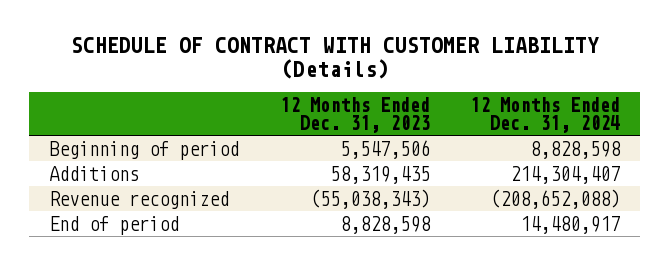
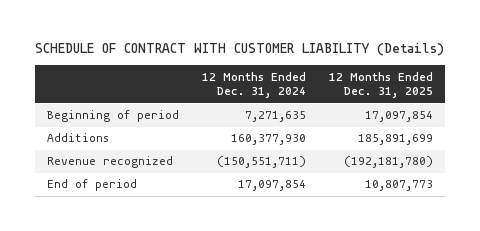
- | 12 Months Ended Dec. 31, 2023 | 12 Months Ended Dec. 31, 2024
+ | 12 Months Ended Dec. 31, 2024 | 12 Months Ended Dec. 31, 2025
- Beginning of period | 5,547,506 | 8,828,598
- Additions | 58,319,435 | 214,304,407
- Revenue recognized | (55,038,343) | (208,652,088)
- End of period | 8,828,598 | 14,480,917
+ Beginning of period | 7,271,635 | 17,097,854
+ Additions | 160,377,930 | 185,891,699
+ Revenue recognized | (150,551,711) | (192,181,780)
+ End of period | 17,097,854 | 10,807,773

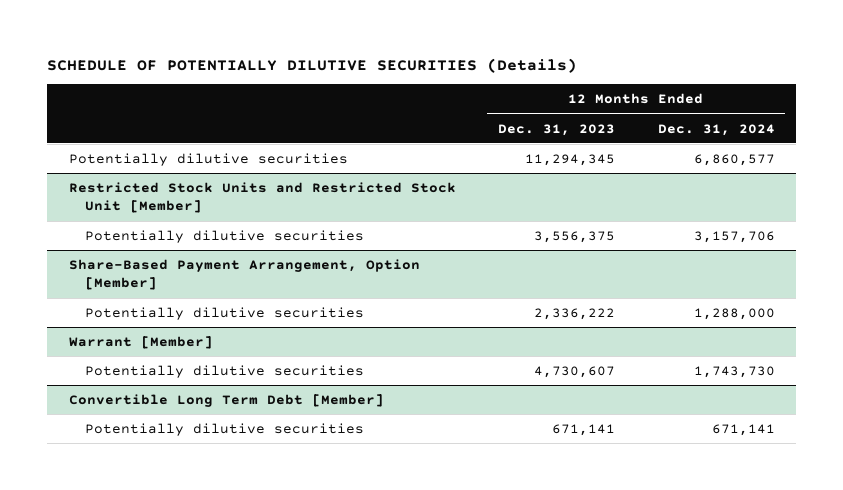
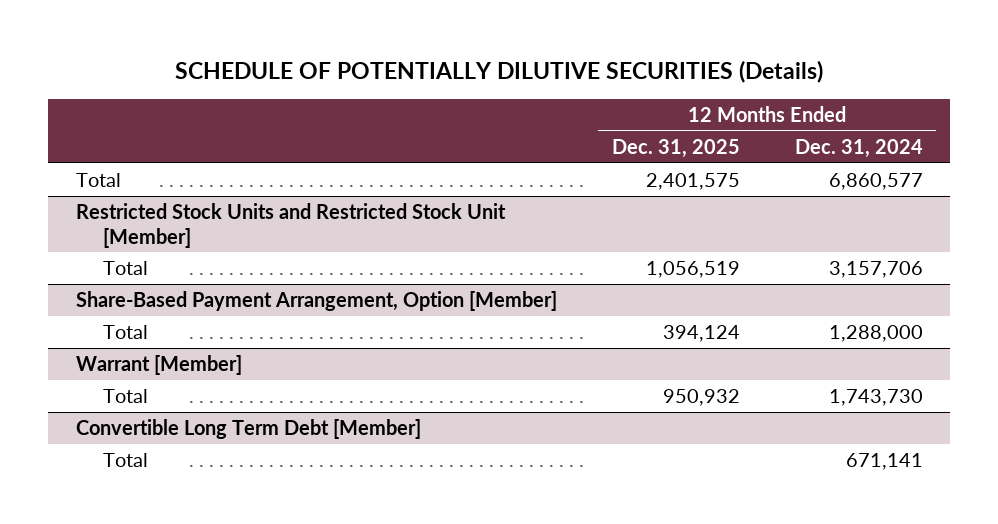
- | 12 Months Ended Dec. 31, 2023 | 12 Months Ended Dec. 31, 2024
+ | 12 Months Ended Dec. 31, 2025 | 12 Months Ended Dec. 31, 2024
- Potentially dilutive securities | 11,294,345 | 6,860,577
+ Total | 2,401,575 | 6,860,577
@ Restricted Stock Units and Restricted Stock Unit [Member]
- Potentially dilutive securities | 3,556,375 | 3,157,706
+ Total | 1,056,519 | 3,157,706
@ Share-Based Payment Arrangement, Option [Member]
- Potentially dilutive securities | 2,336,222 | 1,288,000
+ Total | 394,124 | 1,288,000
@ Warrant [Member]
- Potentially dilutive securities | 4,730,607 | 1,743,730
+ Total | 950,932 | 1,743,730
@ Convertible Long Term Debt [Member]
- Potentially dilutive securities | 671,141 | 671,141
+ Total | | 671,141

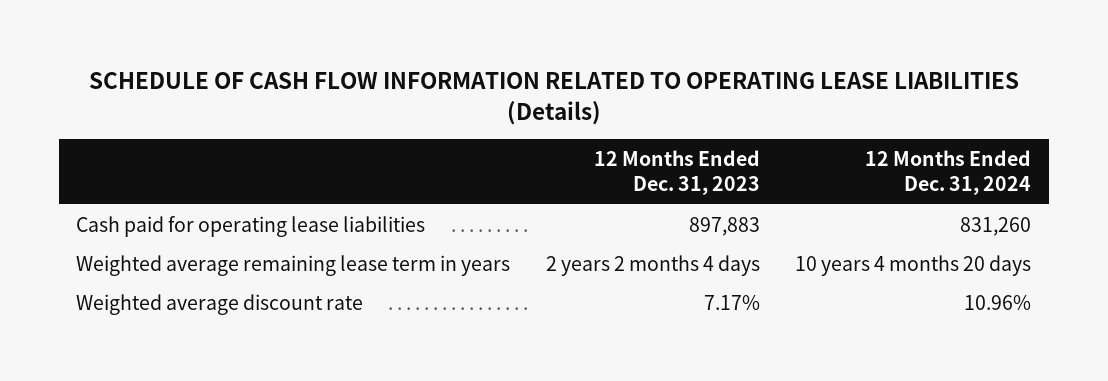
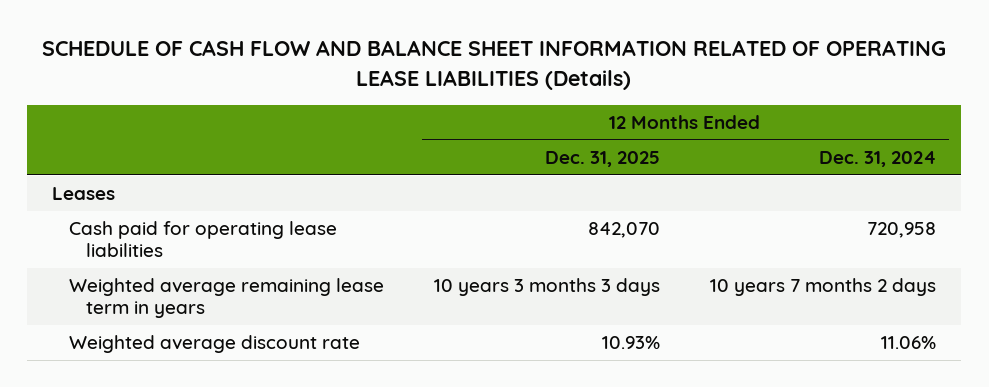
- SCHEDULE OF CASH FLOW INFORMATION RELATED TO OPERATING LEASE LIABILITIES (Details)
+ SCHEDULE OF CASH FLOW AND BALANCE SHEET INFORMATION RELATED OF OPERATING LEASE LIABILITIES (Details)
- | 12 Months Ended Dec. 31, 2023 | 12 Months Ended Dec. 31, 2024
+ | 12 Months Ended Dec. 31, 2025 | 12 Months Ended Dec. 31, 2024
- Cash paid for operating lease liabilities | 897,883 | 831,260
- Weighted average remaining lease term in years | 2 years 2 months 4 days | 10 years 4 months 20 days
- Weighted average discount rate | 7.17% | 10.96%
+ Leases
+ Cash paid for operating lease liabilities | 842,070 | 720,958
+ Weighted average remaining lease term in years | 10 years 3 months 3 days | 10 years 7 months 2 days
+ Weighted average discount rate | 10.93% | 11.06%

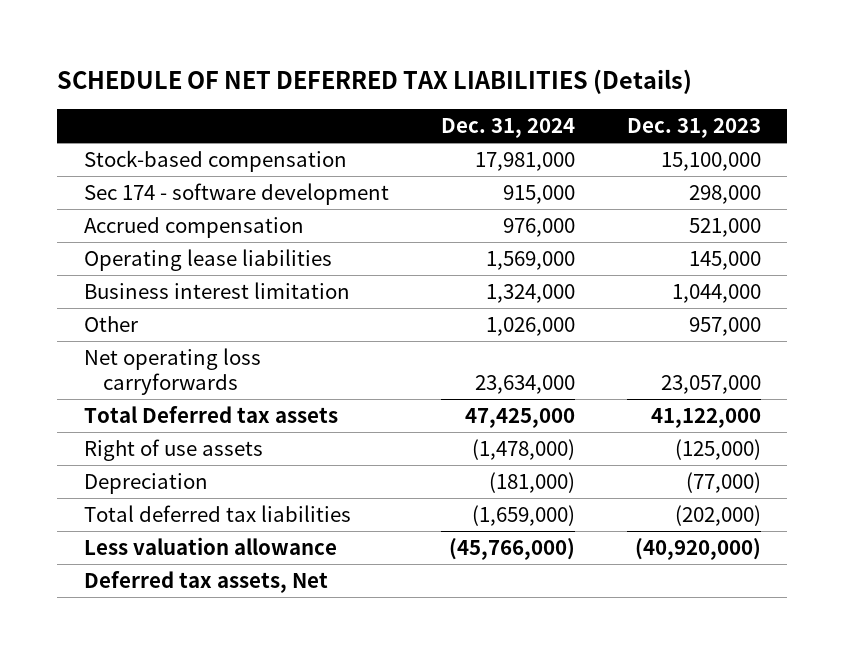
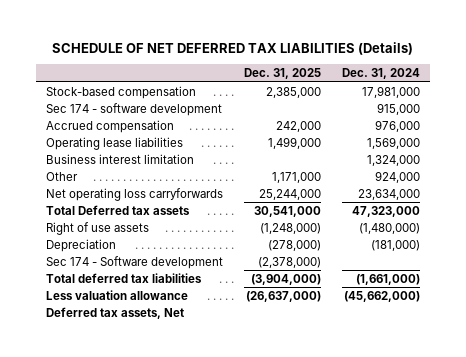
- | Dec. 31, 2024 | Dec. 31, 2023
+ | Dec. 31, 2025 | Dec. 31, 2024
- Other | 1,026,000 | 957,000
+ Other | 1,171,000 | 924,000
- Total Deferred tax assets | 47,425,000 | 41,122,000
- Right of use assets | (1,478,000) | (125,000)
+ Total Deferred tax assets | 30,541,000 | 47,323,000
+ Right of use assets | (1,248,000) | (1,480,000)
- Total deferred tax liabilities | (1,659,000) | (202,000)
- Less valuation allowance | (45,766,000) | (40,920,000)
+ Sec 174 - Software development | (2,378,000) |
+ Total deferred tax liabilities | (3,904,000) | (1,661,000)
+ Less valuation allowance | (26,637,000) | (45,662,000)

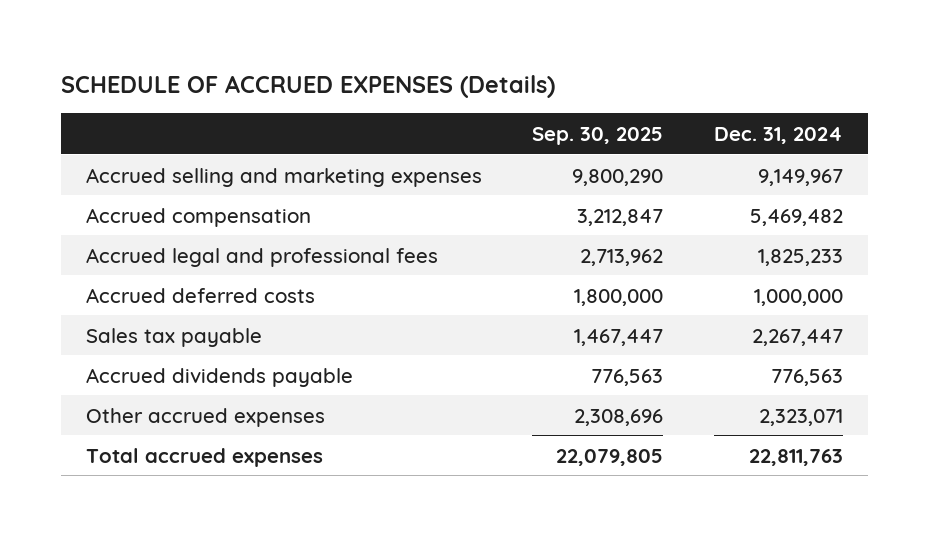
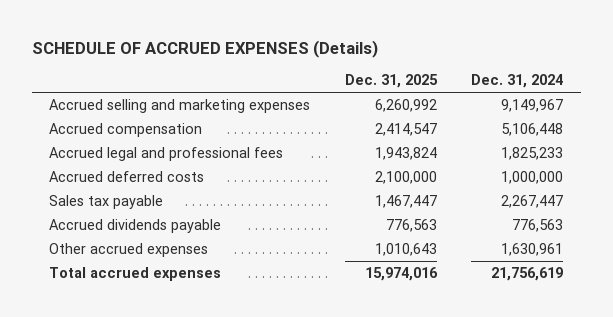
- | Sep. 30, 2025 | Dec. 31, 2024
+ | Dec. 31, 2025 | Dec. 31, 2024
- Accrued compensation | 3,212,847 | 5,469,482
+ Accrued compensation | 2,414,547 | 5,106,448
- Other accrued expenses | 2,308,696 | 2,323,071
- Total accrued expenses | 22,079,805 | 22,811,763
+ Other accrued expenses | 1,010,643 | 1,630,961
+ Total accrued expenses | 15,974,016 | 21,756,619

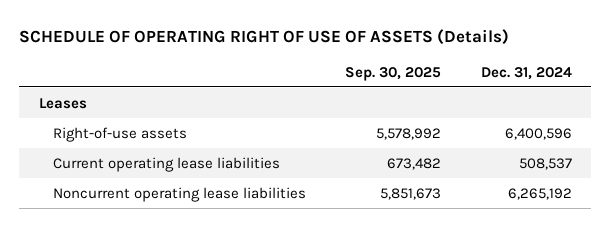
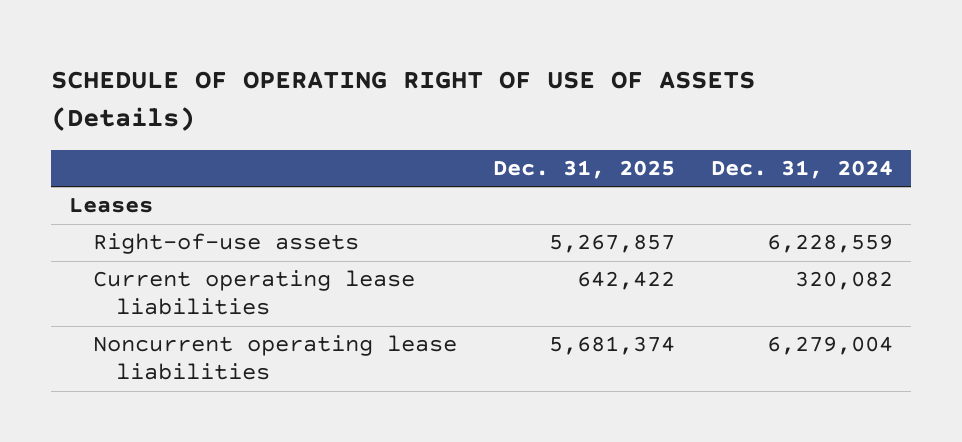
- | Sep. 30, 2025 | Dec. 31, 2024
+ | Dec. 31, 2025 | Dec. 31, 2024
- Right-of-use assets | 5,578,992 | 6,400,596
- Current operating lease liabilities | 673,482 | 508,537
- Noncurrent operating lease liabilities | 5,851,673 | 6,265,192
+ Right-of-use assets | 5,267,857 | 6,228,559
+ Current operating lease liabilities | 642,422 | 320,082
+ Noncurrent operating lease liabilities | 5,681,374 | 6,279,004

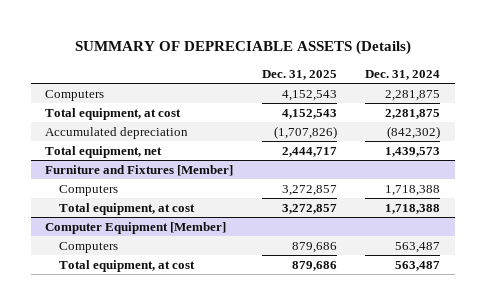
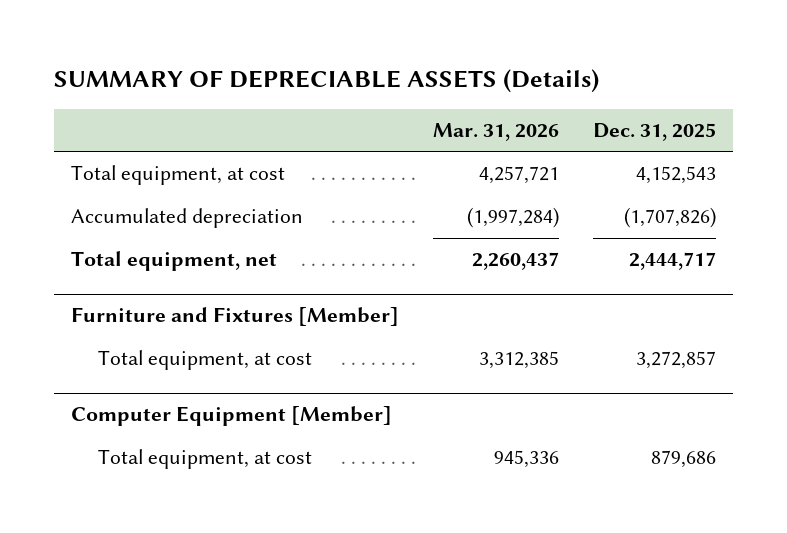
- | Dec. 31, 2025 | Dec. 31, 2024
+ | Mar. 31, 2026 | Dec. 31, 2025
- Computers | 4,152,543 | 2,281,875
@ Furniture and Fixtures [Member]
- Computers | 3,272,857 | 1,718,388
@ Computer Equipment [Member]
- Computers | 879,686 | 563,487

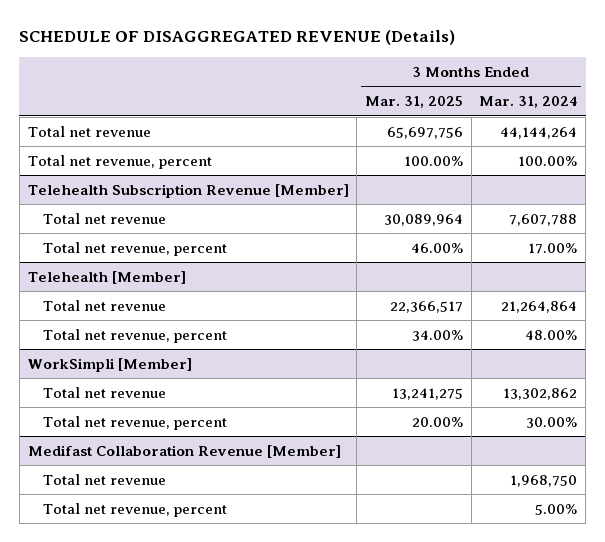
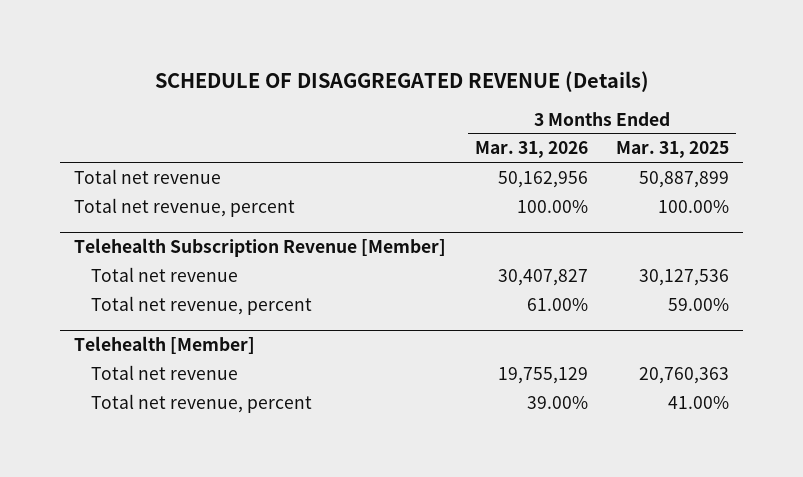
- | 3 Months Ended Mar. 31, 2025 | 3 Months Ended Mar. 31, 2024
+ | 3 Months Ended Mar. 31, 2026 | 3 Months Ended Mar. 31, 2025
- Total net revenue | 65,697,756 | 44,144,264
+ Total net revenue | 50,162,956 | 50,887,899
@ Telehealth Subscription Revenue [Member]
- Total net revenue | 30,089,964 | 7,607,788
- Total net revenue, percent | 46.00% | 17.00%
+ Total net revenue | 30,407,827 | 30,127,536
+ Total net revenue, percent | 61.00% | 59.00%
@ Telehealth [Member]
- Total net revenue | 22,366,517 | 21,264,864
- Total net revenue, percent | 34.00% | 48.00%
- WorkSimpli [Member]
- Total net revenue | 13,241,275 | 13,302,862
- Total net revenue, percent | 20.00% | 30.00%
- Medifast Collaboration Revenue [Member]
- Total net revenue | | 1,968,750
- Total net revenue, percent | | 5.00%
@ Telehealth [Member]
+ Total net revenue | 19,755,129 | 20,760,363
+ Total net revenue, percent | 39.00% | 41.00%

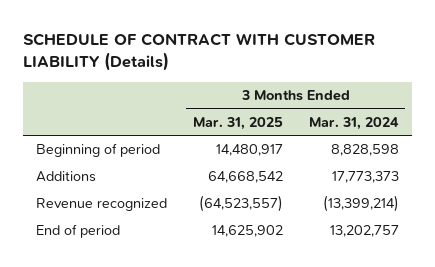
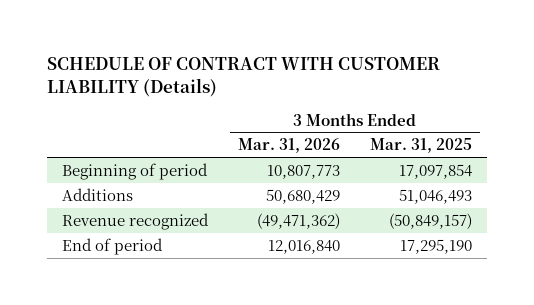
- | 3 Months Ended Mar. 31, 2025 | 3 Months Ended Mar. 31, 2024
+ | 3 Months Ended Mar. 31, 2026 | 3 Months Ended Mar. 31, 2025
- Beginning of period | 14,480,917 | 8,828,598
- Additions | 64,668,542 | 17,773,373
- Revenue recognized | (64,523,557) | (13,399,214)
- End of period | 14,625,902 | 13,202,757
+ Beginning of period | 10,807,773 | 17,097,854
+ Additions | 50,680,429 | 51,046,493
+ Revenue recognized | (49,471,362) | (50,849,157)
+ End of period | 12,016,840 | 17,295,190

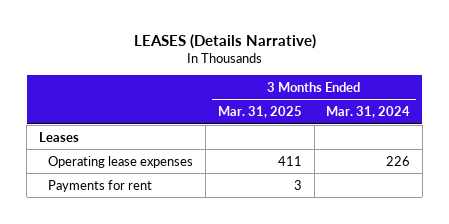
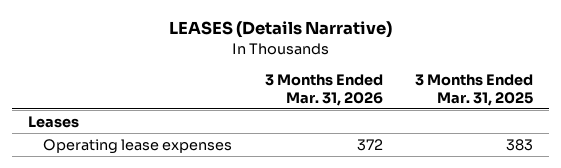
- | 3 Months Ended Mar. 31, 2025 | 3 Months Ended Mar. 31, 2024
+ | 3 Months Ended Mar. 31, 2026 | 3 Months Ended Mar. 31, 2025
- Operating lease expenses | 411 | 226
- Payments for rent | 3 |
+ Operating lease expenses | 372 | 383

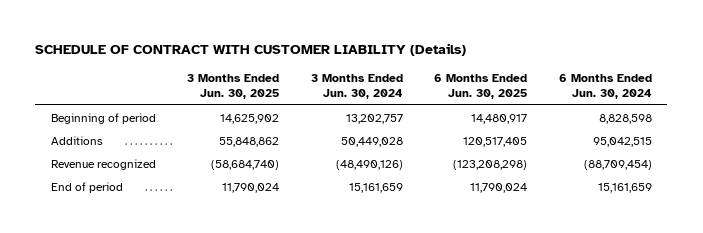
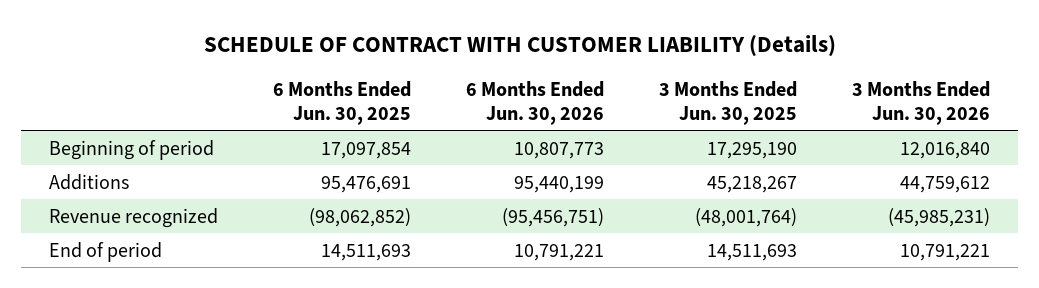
- | 3 Months Ended Jun. 30, 2025 | 3 Months Ended Jun. 30, 2024 | 6 Months Ended Jun. 30, 2025 | 6 Months Ended Jun. 30, 2024
+ | 6 Months Ended Jun. 30, 2025 | 6 Months Ended Jun. 30, 2026 | 3 Months Ended Jun. 30, 2025 | 3 Months Ended Jun. 30, 2026
- Beginning of period | 14,625,902 | 13,202,757 | 14,480,917 | 8,828,598
- Additions | 55,848,862 | 50,449,028 | 120,517,405 | 95,042,515
- Revenue recognized | (58,684,740) | (48,490,126) | (123,208,298) | (88,709,454)
- End of period | 11,790,024 | 15,161,659 | 11,790,024 | 15,161,659
+ Beginning of period | 17,097,854 | 10,807,773 | 17,295,190 | 12,016,840
+ Additions | 95,476,691 | 95,440,199 | 45,218,267 | 44,759,612
+ Revenue recognized | (98,062,852) | (95,456,751) | (48,001,764) | (45,985,231)
+ End of period | 14,511,693 | 10,791,221 | 14,511,693 | 10,791,221

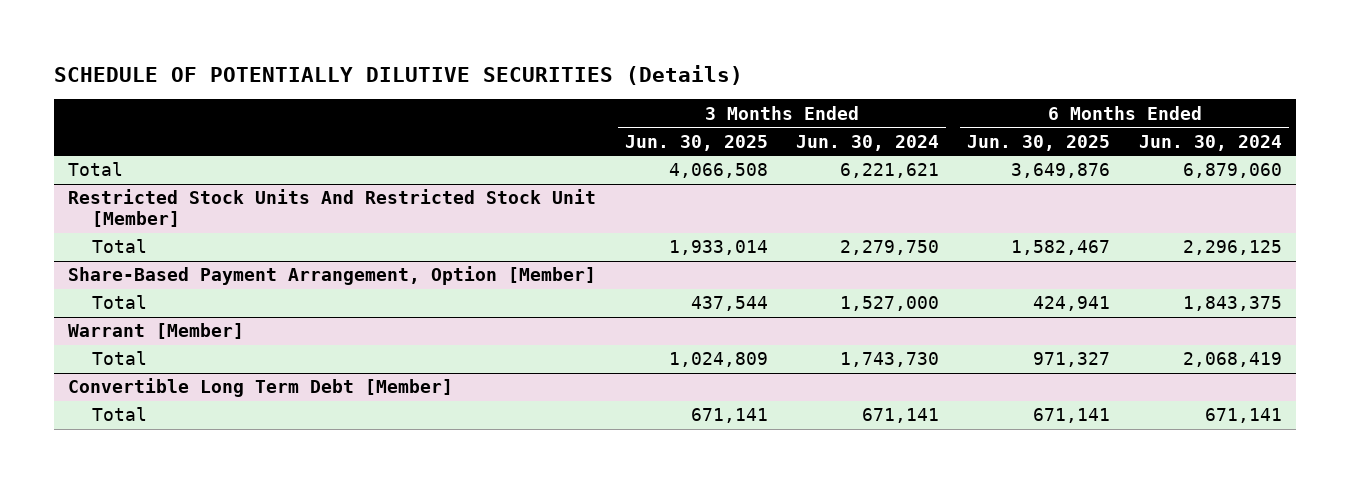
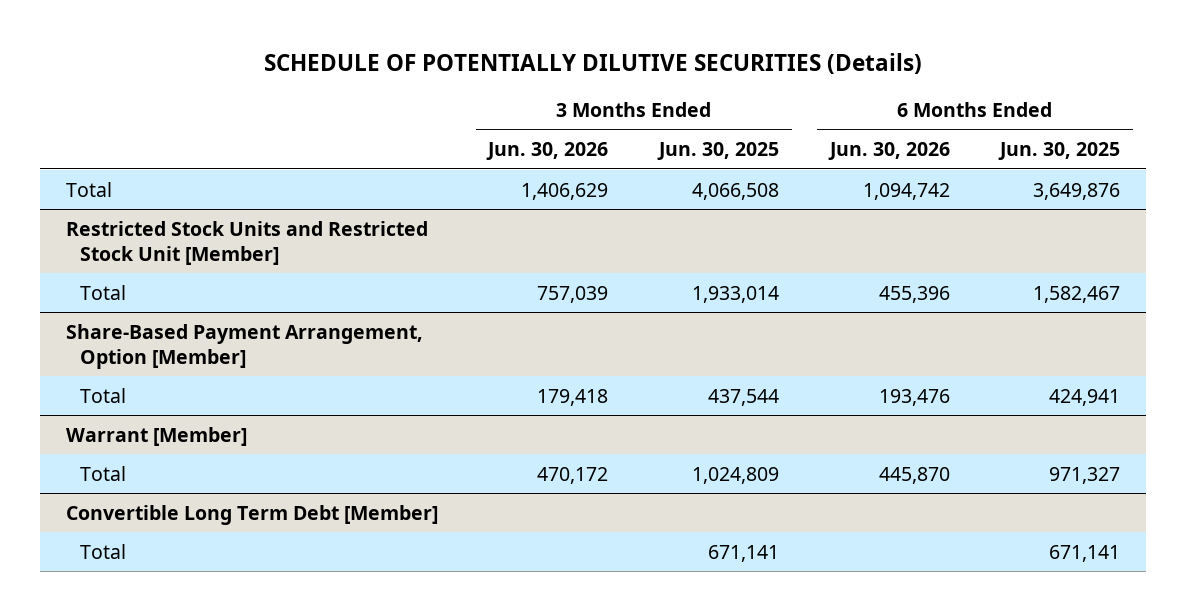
- | 3 Months Ended Jun. 30, 2025 | 3 Months Ended Jun. 30, 2024 | 6 Months Ended Jun. 30, 2025 | 6 Months Ended Jun. 30, 2024
+ | 3 Months Ended Jun. 30, 2026 | 3 Months Ended Jun. 30, 2025 | 6 Months Ended Jun. 30, 2026 | 6 Months Ended Jun. 30, 2025
- Restricted Stock Units And Restricted Stock Unit [Member]
+ Restricted Stock Units and Restricted Stock Unit [Member]

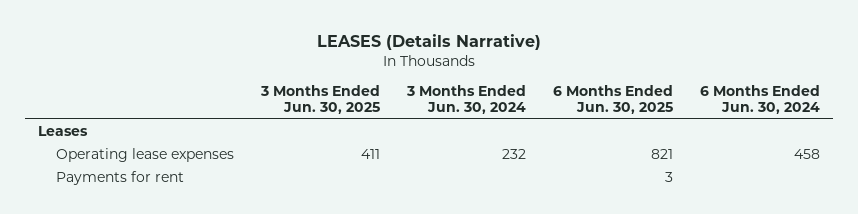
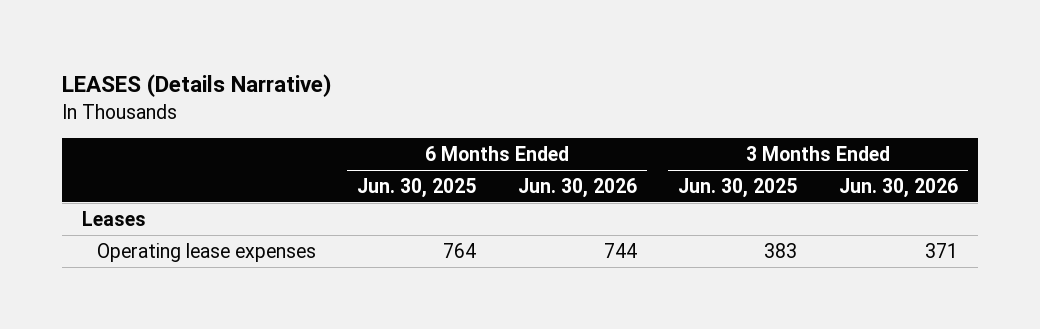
- | 3 Months Ended Jun. 30, 2025 | 3 Months Ended Jun. 30, 2024 | 6 Months Ended Jun. 30, 2025 | 6 Months Ended Jun. 30, 2024
+ | 6 Months Ended Jun. 30, 2025 | 6 Months Ended Jun. 30, 2026 | 3 Months Ended Jun. 30, 2025 | 3 Months Ended Jun. 30, 2026
- Operating lease expenses | 411 | 232 | 821 | 458
- Payments for rent | | | 3 |
+ Operating lease expenses | 764 | 744 | 383 | 371

